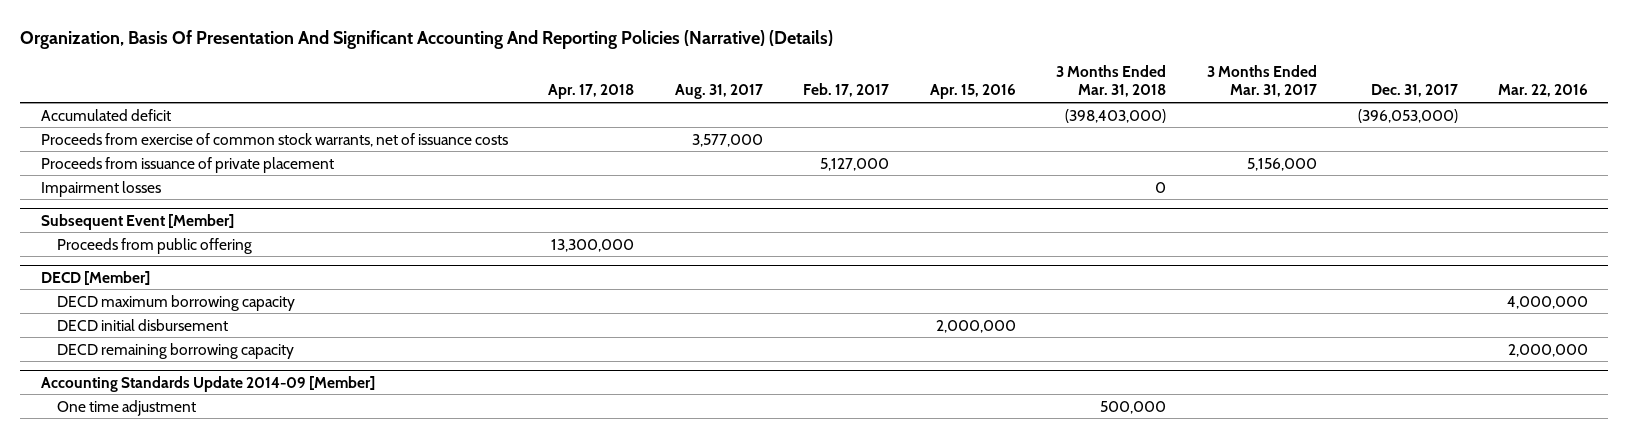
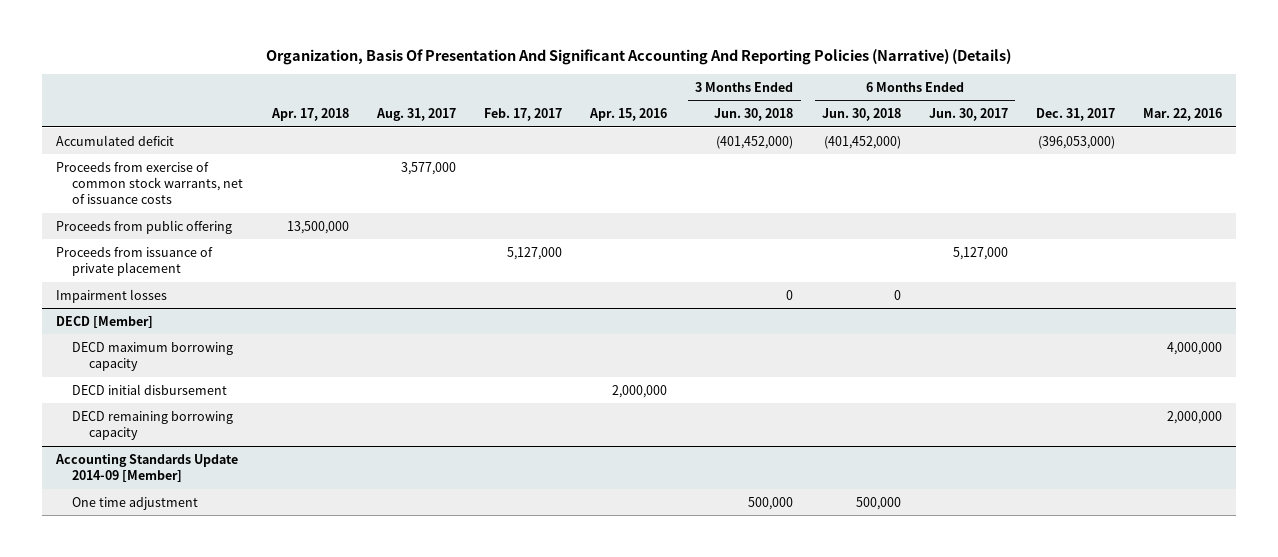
- | Apr. 17, 2018 | Aug. 31, 2017 | Feb. 17, 2017 | Apr. 15, 2016 | 3 Months Ended Mar. 31, 2018 | 3 Months Ended Mar. 31, 2017 | Dec. 31, 2017 | Mar. 22, 2016
+ | Apr. 17, 2018 | Aug. 31, 2017 | Feb. 17, 2017 | Apr. 15, 2016 | 3 Months Ended Jun. 30, 2018 | 6 Months Ended Jun. 30, 2018 | 6 Months Ended Jun. 30, 2017 | Dec. 31, 2017 | Mar. 22, 2016
+ Proceeds from public offering | 13,500,000 | | | | | | | |
- Subsequent Event [Member]
- Proceeds from public offering | 13,300,000 | | | | | | |

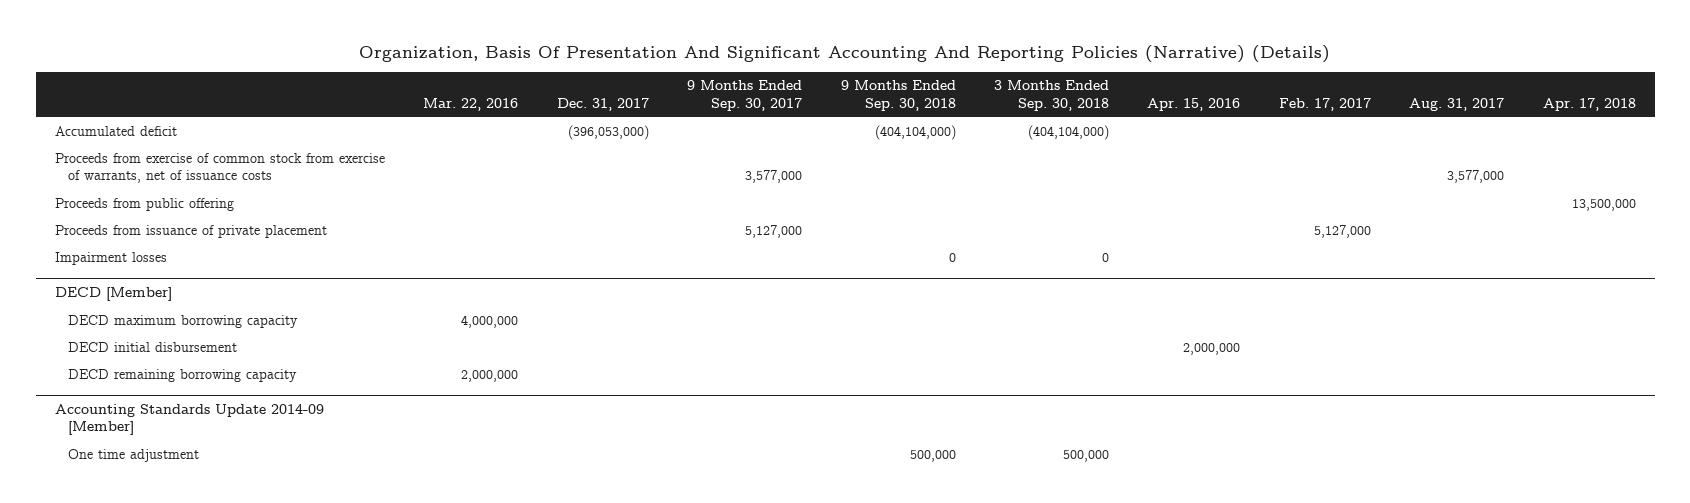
- | Apr. 17, 2018 | Aug. 31, 2017 | Feb. 17, 2017 | Apr. 15, 2016 | 3 Months Ended Jun. 30, 2018 | 6 Months Ended Jun. 30, 2018 | 6 Months Ended Jun. 30, 2017 | Dec. 31, 2017 | Mar. 22, 2016
+ | Mar. 22, 2016 | Dec. 31, 2017 | 9 Months Ended Sep. 30, 2017 | 9 Months Ended Sep. 30, 2018 | 3 Months Ended Sep. 30, 2018 | Apr. 15, 2016 | Feb. 17, 2017 | Aug. 31, 2017 | Apr. 17, 2018
- Proceeds from exercise of common stock warrants, net of issuance costs | | 3,577,000 | | | | | | |
+ Proceeds from exercise of common stock from exercise of warrants, net of issuance costs | | | 3,577,000 | | | | | 3,577,000 |

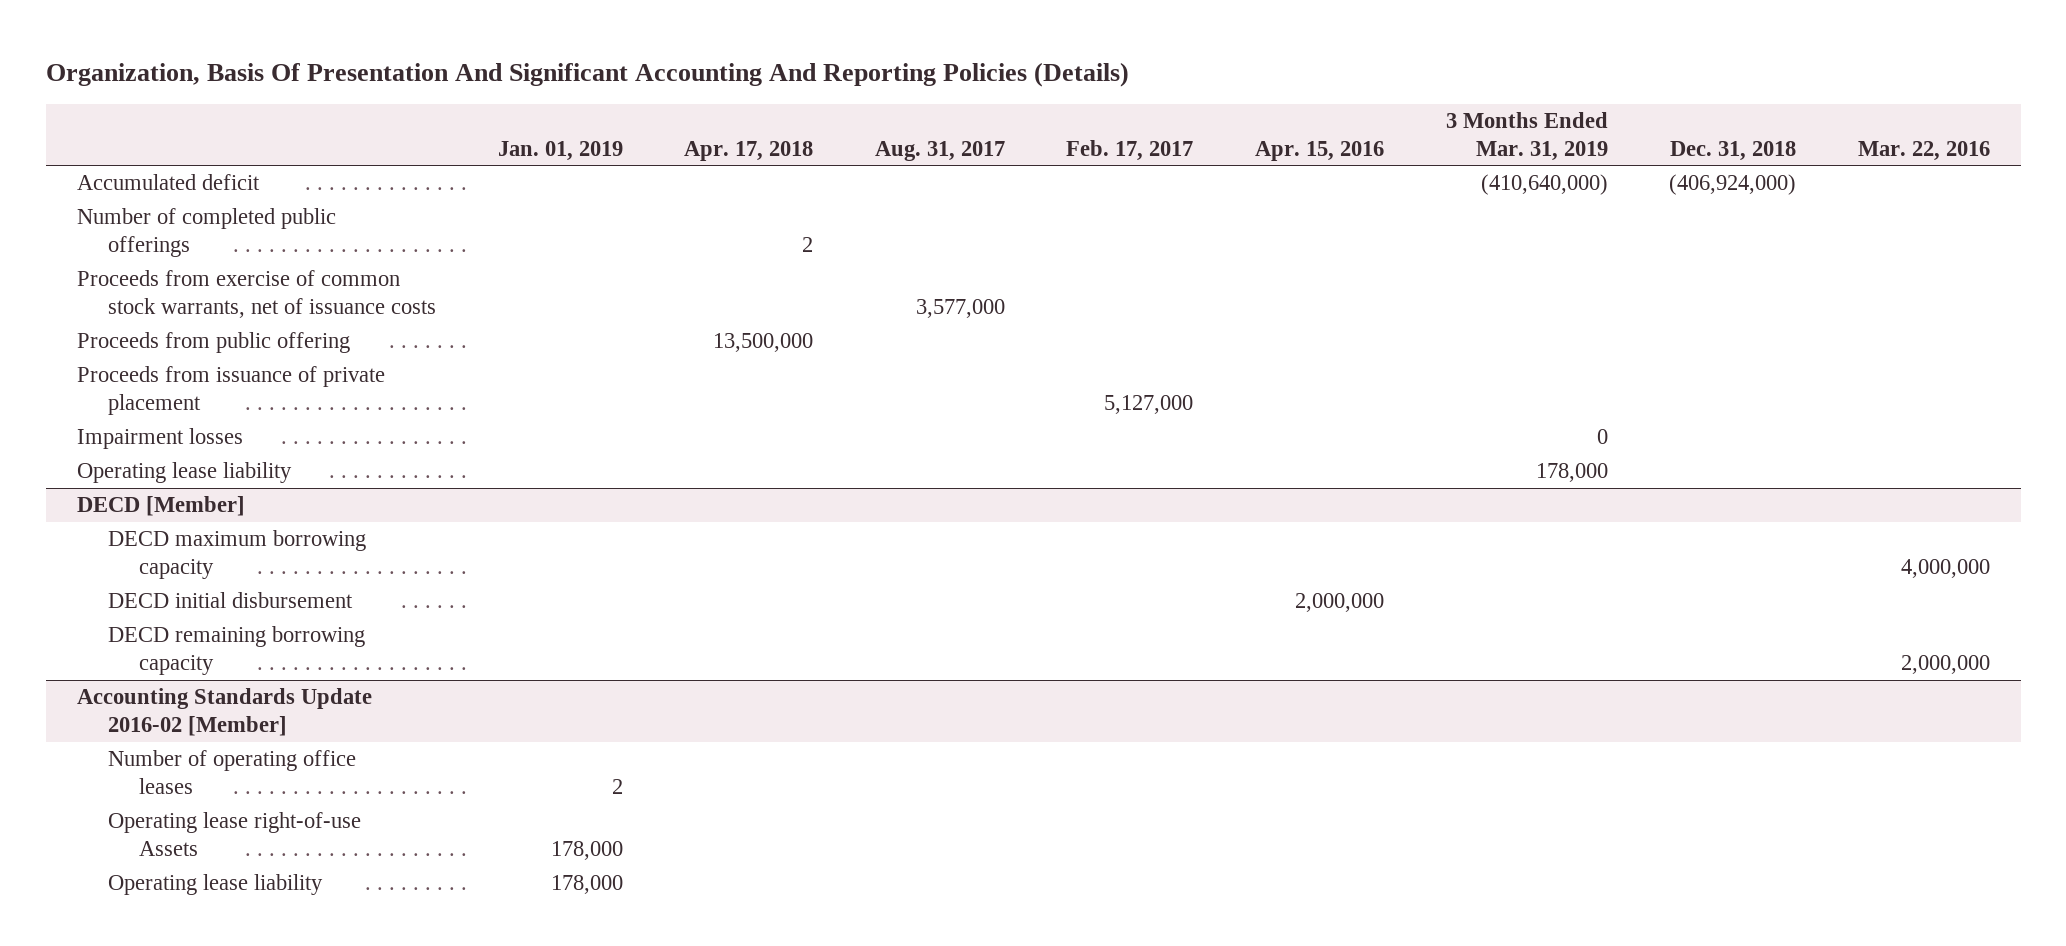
- Organization, Basis Of Presentation And Significant Accounting And Reporting Policies (Narrative) (Details)
+ Organization, Basis Of Presentation And Significant Accounting And Reporting Policies (Details)
- | Mar. 22, 2016 | Dec. 31, 2017 | 9 Months Ended Sep. 30, 2017 | 9 Months Ended Sep. 30, 2018 | 3 Months Ended Sep. 30, 2018 | Apr. 15, 2016 | Feb. 17, 2017 | Aug. 31, 2017 | Apr. 17, 2018
+ | Jan. 01, 2019 | Apr. 17, 2018 | Aug. 31, 2017 | Feb. 17, 2017 | Apr. 15, 2016 | 3 Months Ended Mar. 31, 2019 | Dec. 31, 2018 | Mar. 22, 2016
- Proceeds from exercise of common stock from exercise of warrants, net of issuance costs | | | 3,577,000 | | | | | 3,577,000 |
+ Number of completed public offerings | | 2 | | | | | |
+ Proceeds from exercise of common stock warrants, net of issuance costs | | | 3,577,000 | | | | |
+ Operating lease liability | | | | | | 178,000 | |
- Accounting Standards Update 2014-09 [Member]
- One time adjustment | | | | 500,000 | 500,000 | | | |
+ Accounting Standards Update 2016-02 [Member]
+ Number of operating office leases | 2 | | | | | | |
+ Operating lease right-of-use Assets | 178,000 | | | | | | |
+ Operating lease liability | 178,000 | | | | | | |

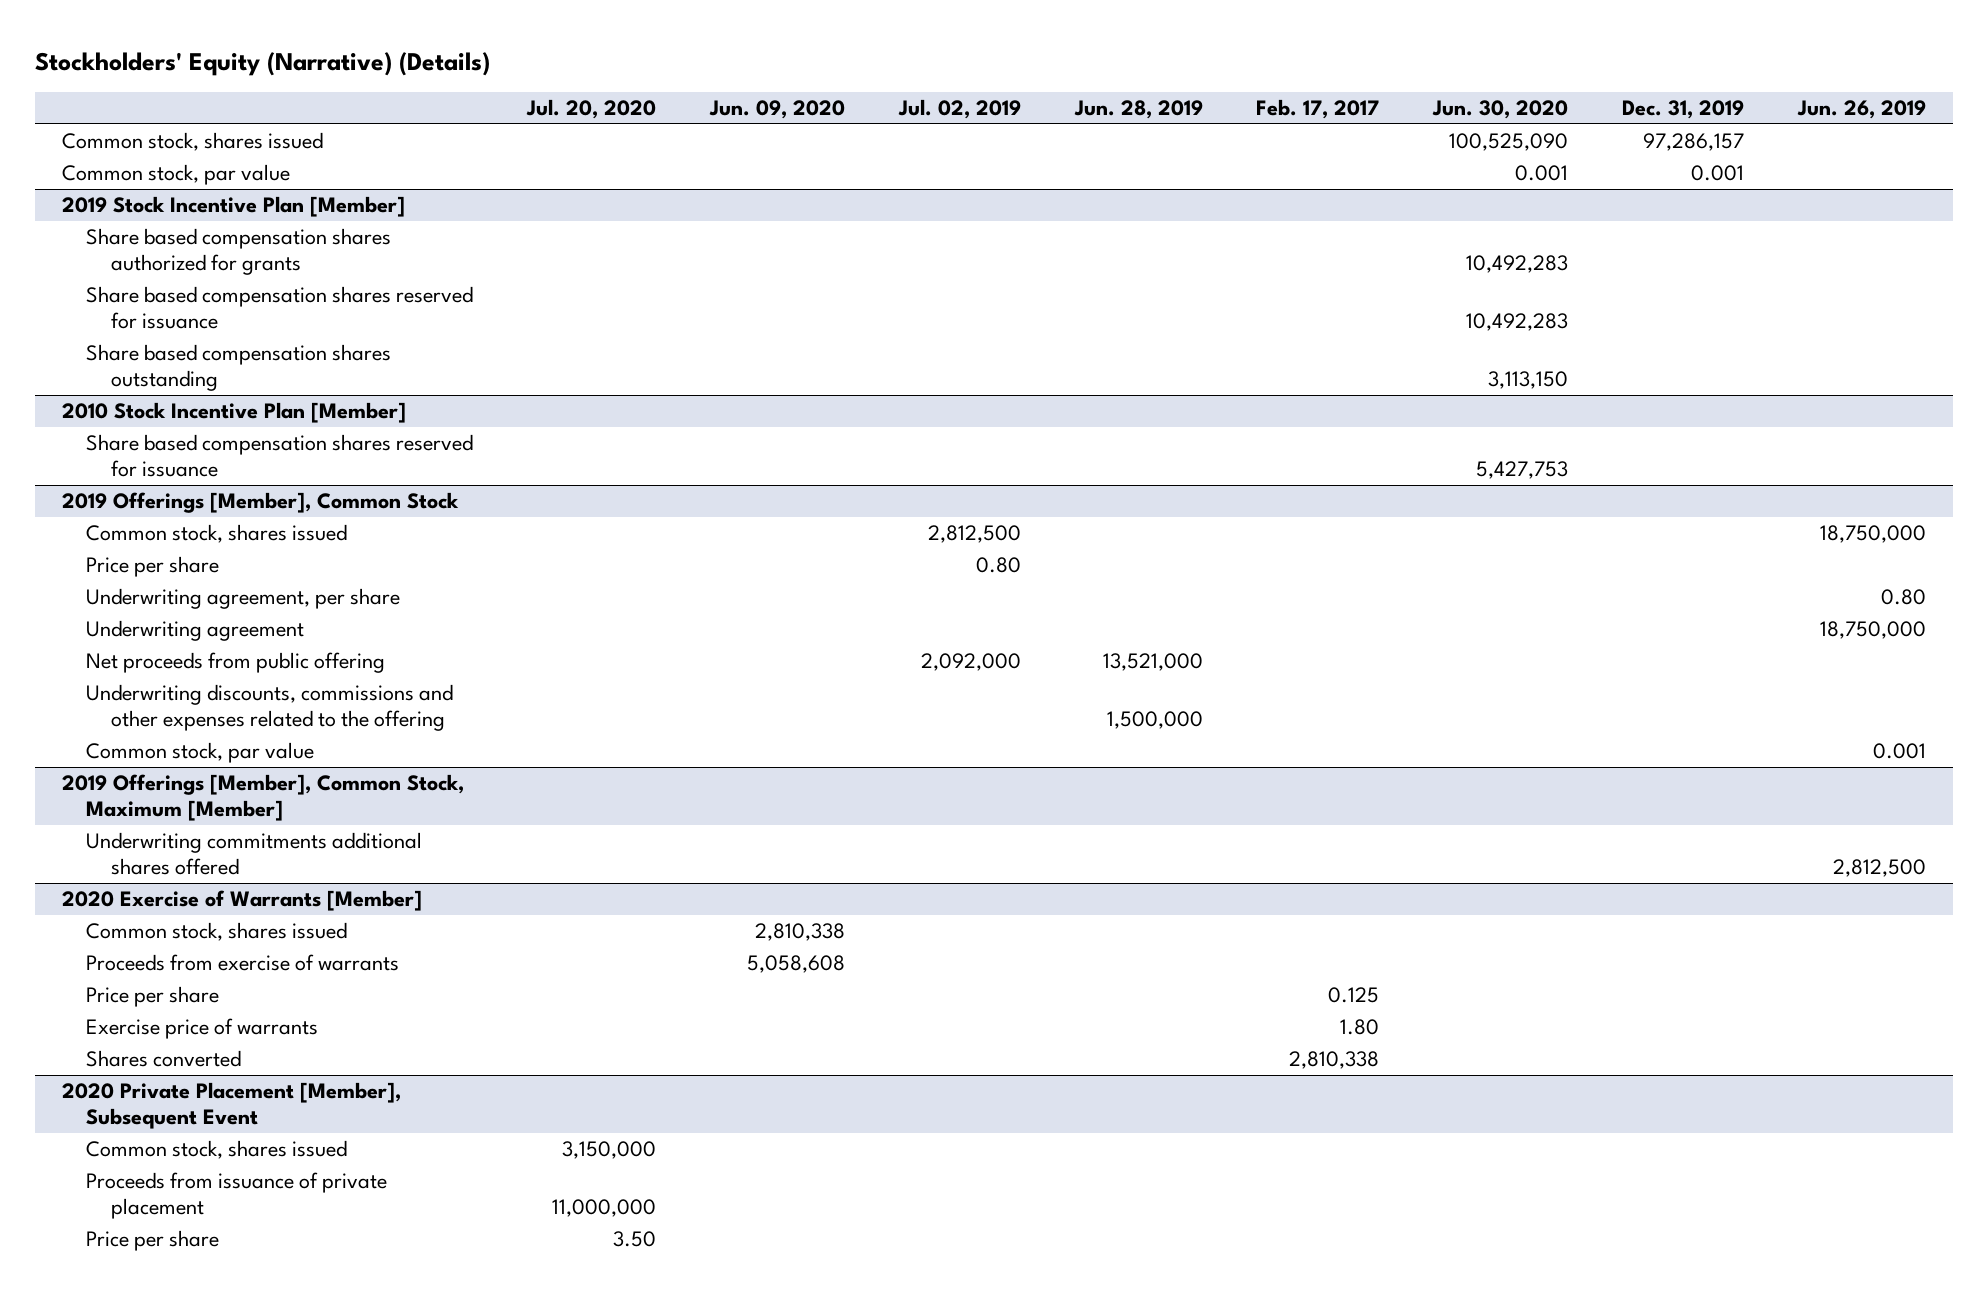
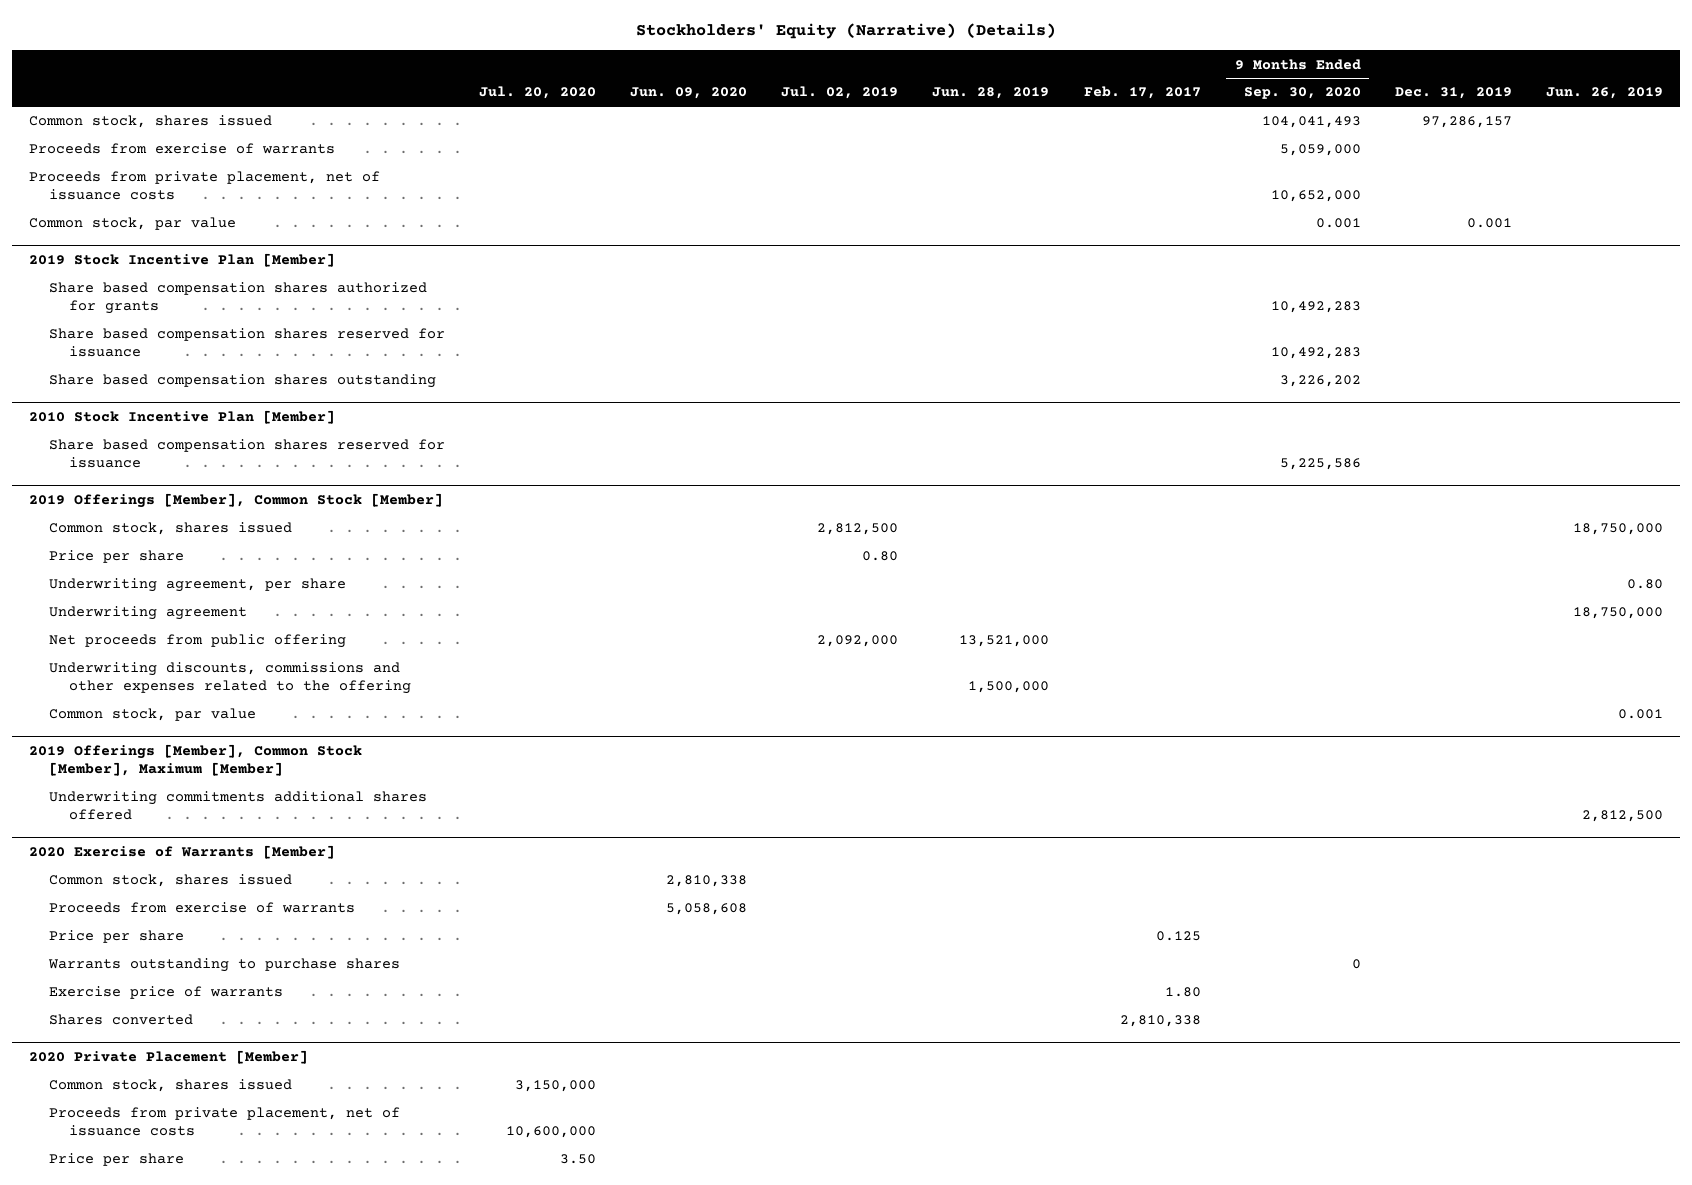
- | Jul. 20, 2020 | Jun. 09, 2020 | Jul. 02, 2019 | Jun. 28, 2019 | Feb. 17, 2017 | Jun. 30, 2020 | Dec. 31, 2019 | Jun. 26, 2019
+ | Jul. 20, 2020 | Jun. 09, 2020 | Jul. 02, 2019 | Jun. 28, 2019 | Feb. 17, 2017 | 9 Months Ended Sep. 30, 2020 | Dec. 31, 2019 | Jun. 26, 2019
+ Proceeds from exercise of warrants | | | | | | 5,059,000 | |
+ Proceeds from private placement, net of issuance costs | | | | | | 10,652,000 | |
- 2019 Offerings [Member], Common Stock
+ 2019 Offerings [Member], Common Stock [Member]
- 2019 Offerings [Member], Common Stock, Maximum [Member]
+ 2019 Offerings [Member], Common Stock [Member], Maximum [Member]
@ 2020 Exercise of Warrants [Member]
+ Warrants outstanding to purchase shares | | | | | | 0 | |
- 2020 Private Placement [Member], Subsequent Event
+ 2020 Private Placement [Member]
- Proceeds from issuance of private placement | 11,000,000 | | | | | | |
+ Proceeds from private placement, net of issuance costs | 10,600,000 | | | | | | |

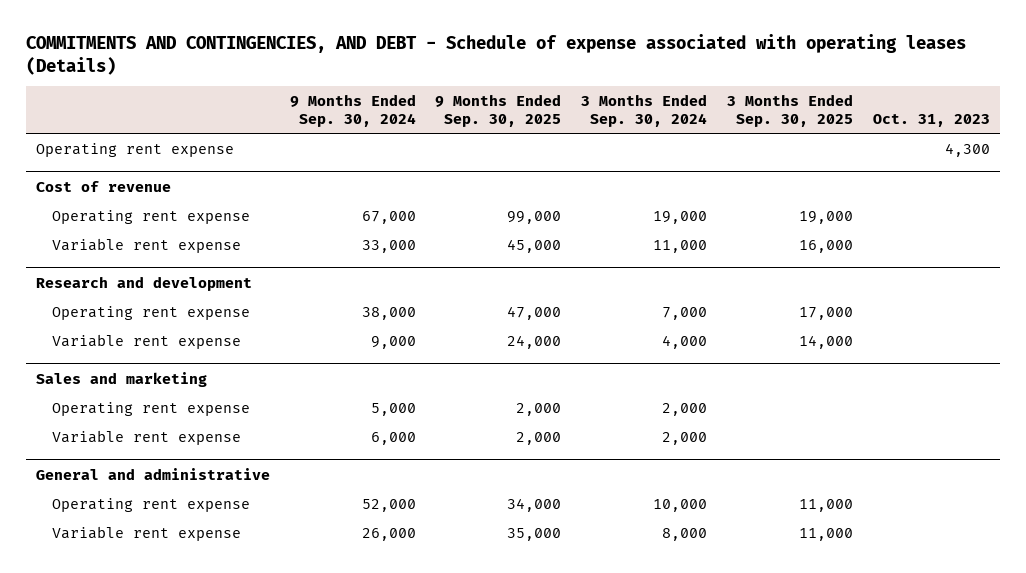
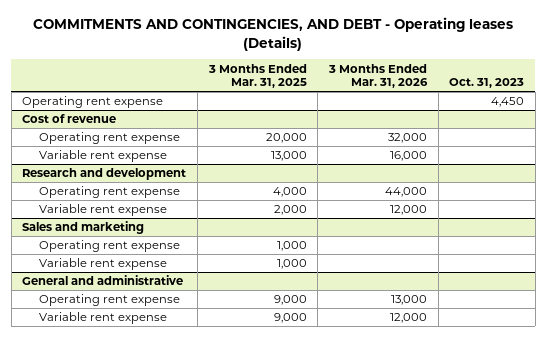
- COMMITMENTS AND CONTINGENCIES, AND DEBT - Schedule of expense associated with operating leases (Details)
+ COMMITMENTS AND CONTINGENCIES, AND DEBT - Operating leases (Details)
- | 9 Months Ended Sep. 30, 2024 | 9 Months Ended Sep. 30, 2025 | 3 Months Ended Sep. 30, 2024 | 3 Months Ended Sep. 30, 2025 | Oct. 31, 2023
+ | 3 Months Ended Mar. 31, 2025 | 3 Months Ended Mar. 31, 2026 | Oct. 31, 2023
- Operating rent expense | | | | | 4,300
+ Operating rent expense | | | 4,450

